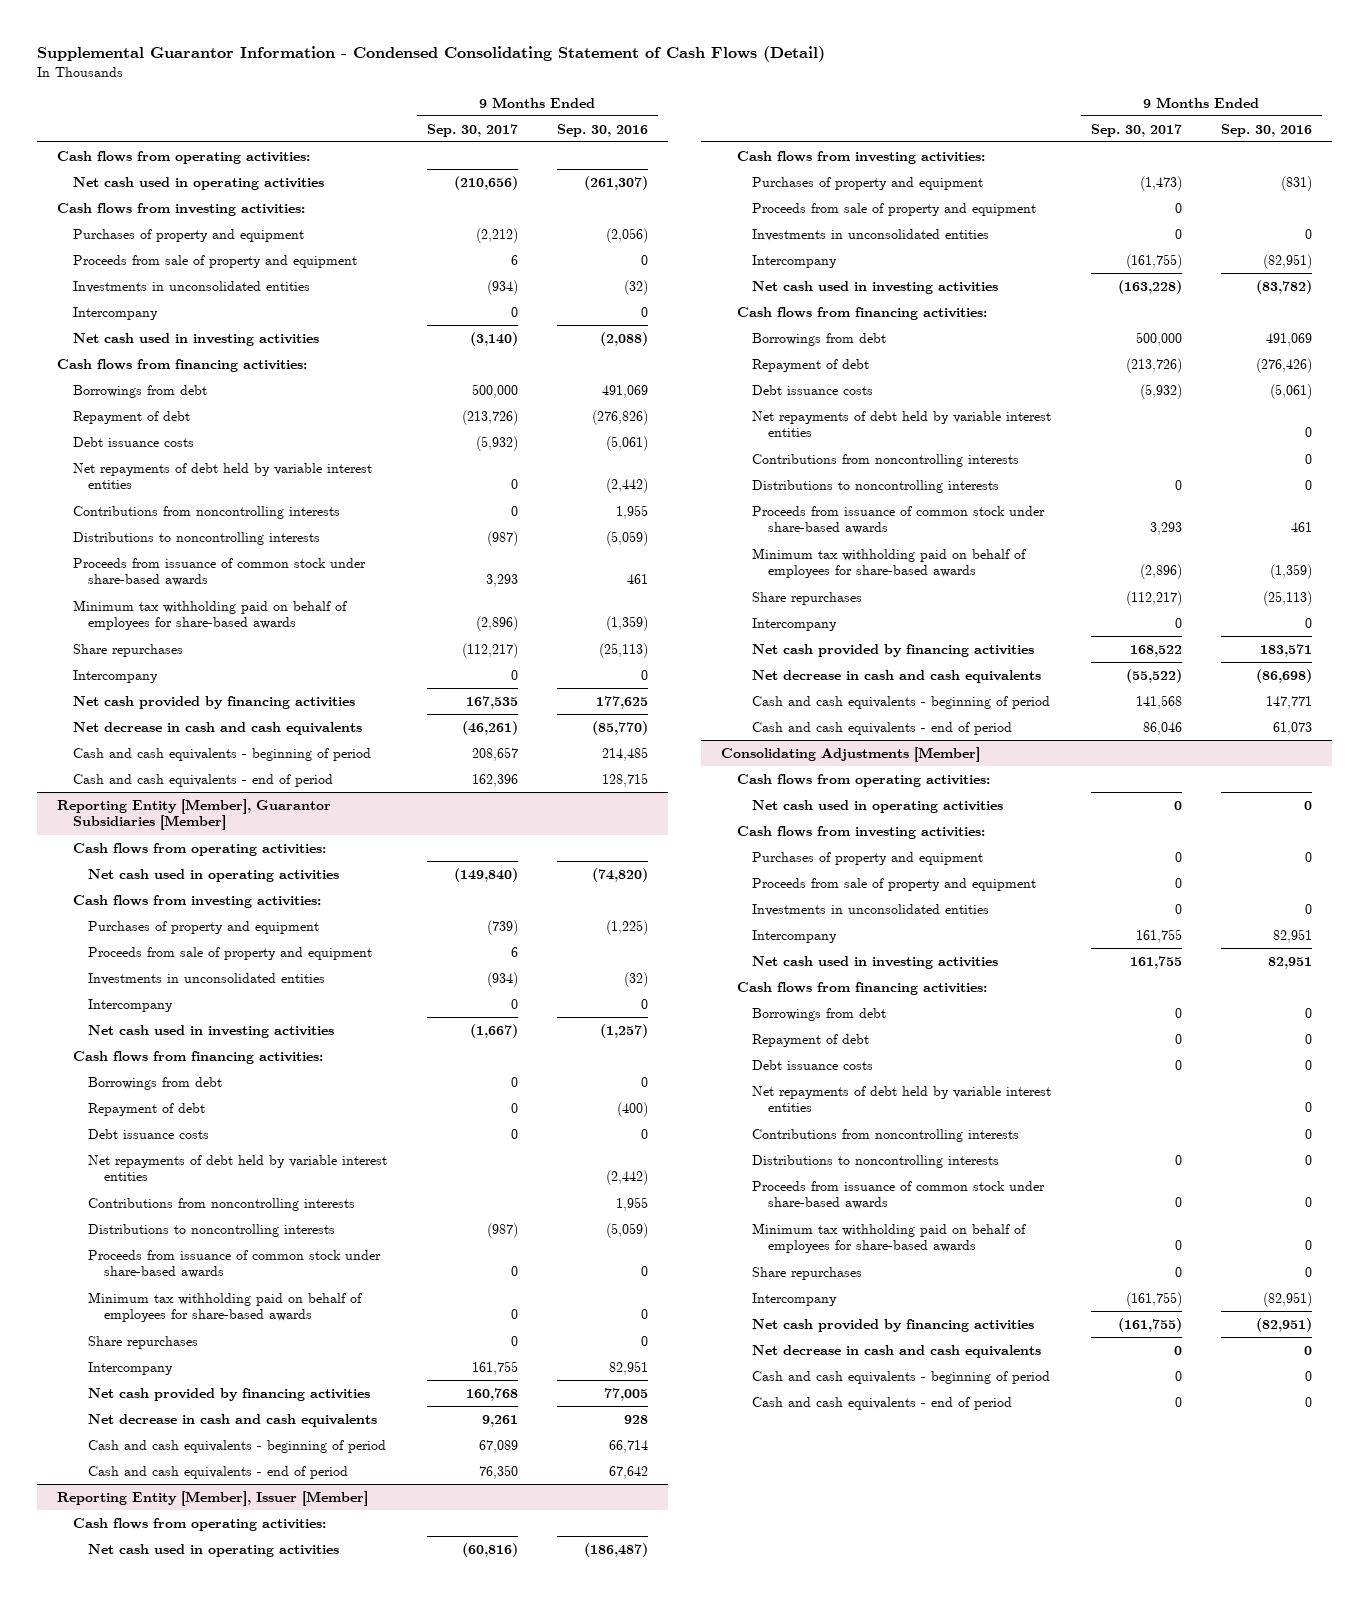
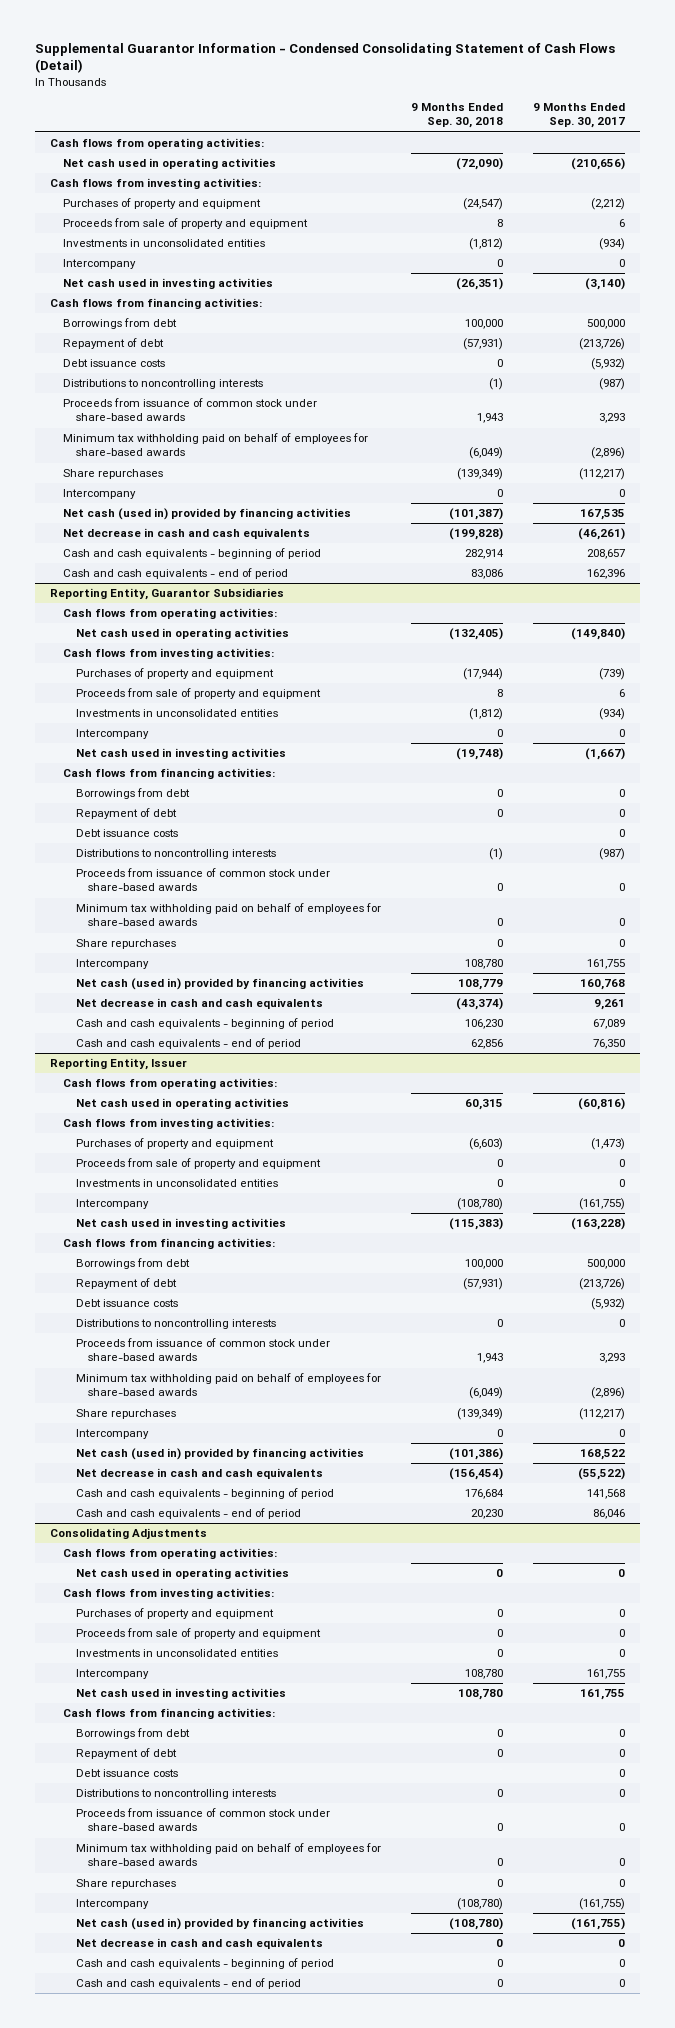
- | 9 Months Ended Sep. 30, 2017 | 9 Months Ended Sep. 30, 2016
+ | 9 Months Ended Sep. 30, 2018 | 9 Months Ended Sep. 30, 2017
- Net repayments of debt held by variable interest entities | 0 | (2,442)
- Contributions from noncontrolling interests | 0 | 1,955
- Net cash provided by financing activities | 167,535 | 177,625
+ Net cash (used in) provided by financing activities | (101,387) | 167,535
- Reporting Entity [Member], Guarantor Subsidiaries [Member]
+ Reporting Entity, Guarantor Subsidiaries
- Net repayments of debt held by variable interest entities | | (2,442)
- Contributions from noncontrolling interests | | 1,955
- Net cash provided by financing activities | 160,768 | 77,005
+ Net cash (used in) provided by financing activities | 108,779 | 160,768
- Reporting Entity [Member], Issuer [Member]
+ Reporting Entity, Issuer
- Net repayments of debt held by variable interest entities | | 0
- Contributions from noncontrolling interests | | 0
- Net cash provided by financing activities | 168,522 | 183,571
+ Net cash (used in) provided by financing activities | (101,386) | 168,522
- Consolidating Adjustments [Member]
+ Consolidating Adjustments
- Net repayments of debt held by variable interest entities | | 0
- Contributions from noncontrolling interests | | 0
- Net cash provided by financing activities | (161,755) | (82,951)
+ Net cash (used in) provided by financing activities | (108,780) | (161,755)

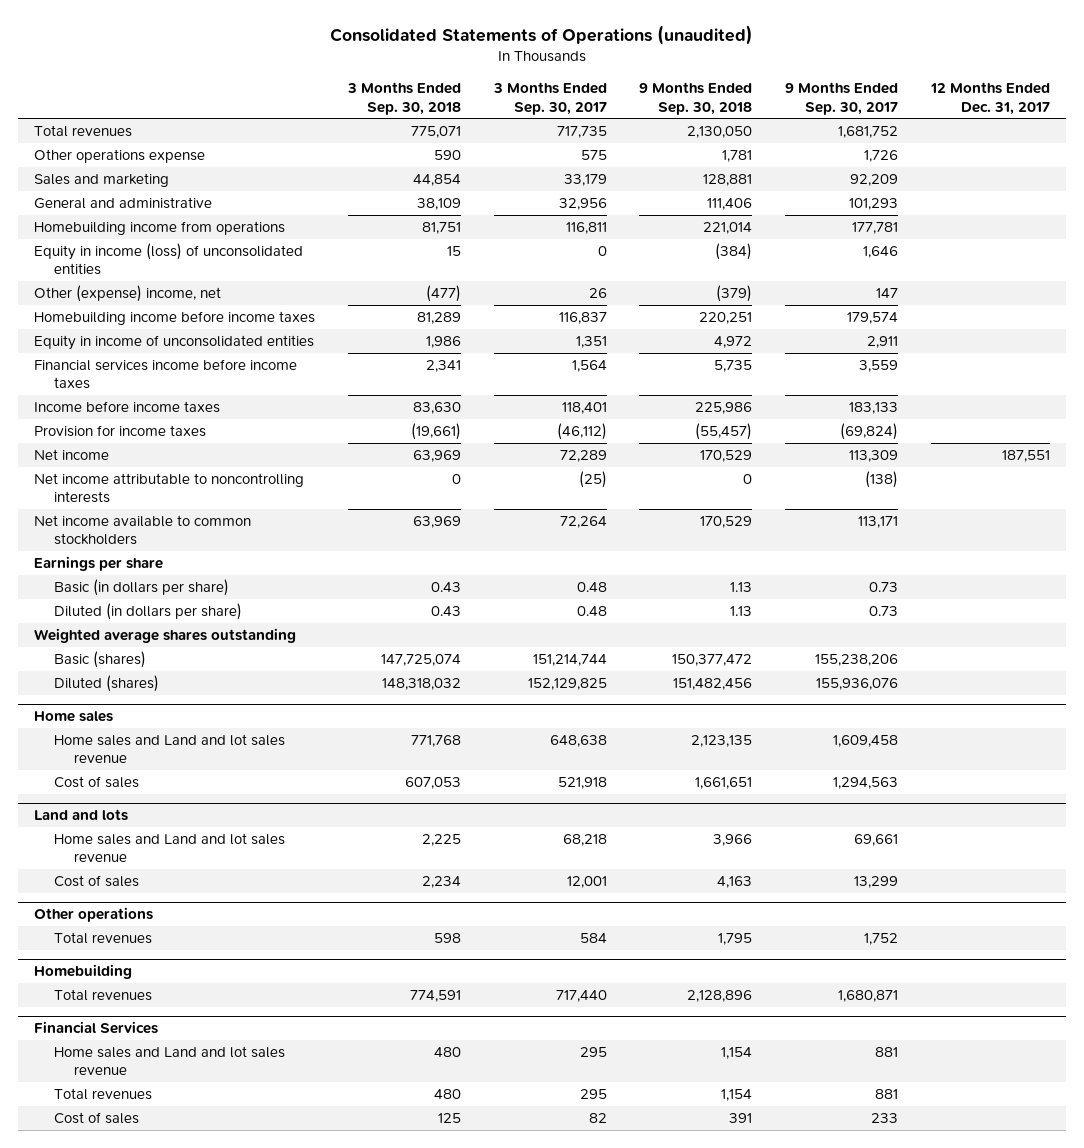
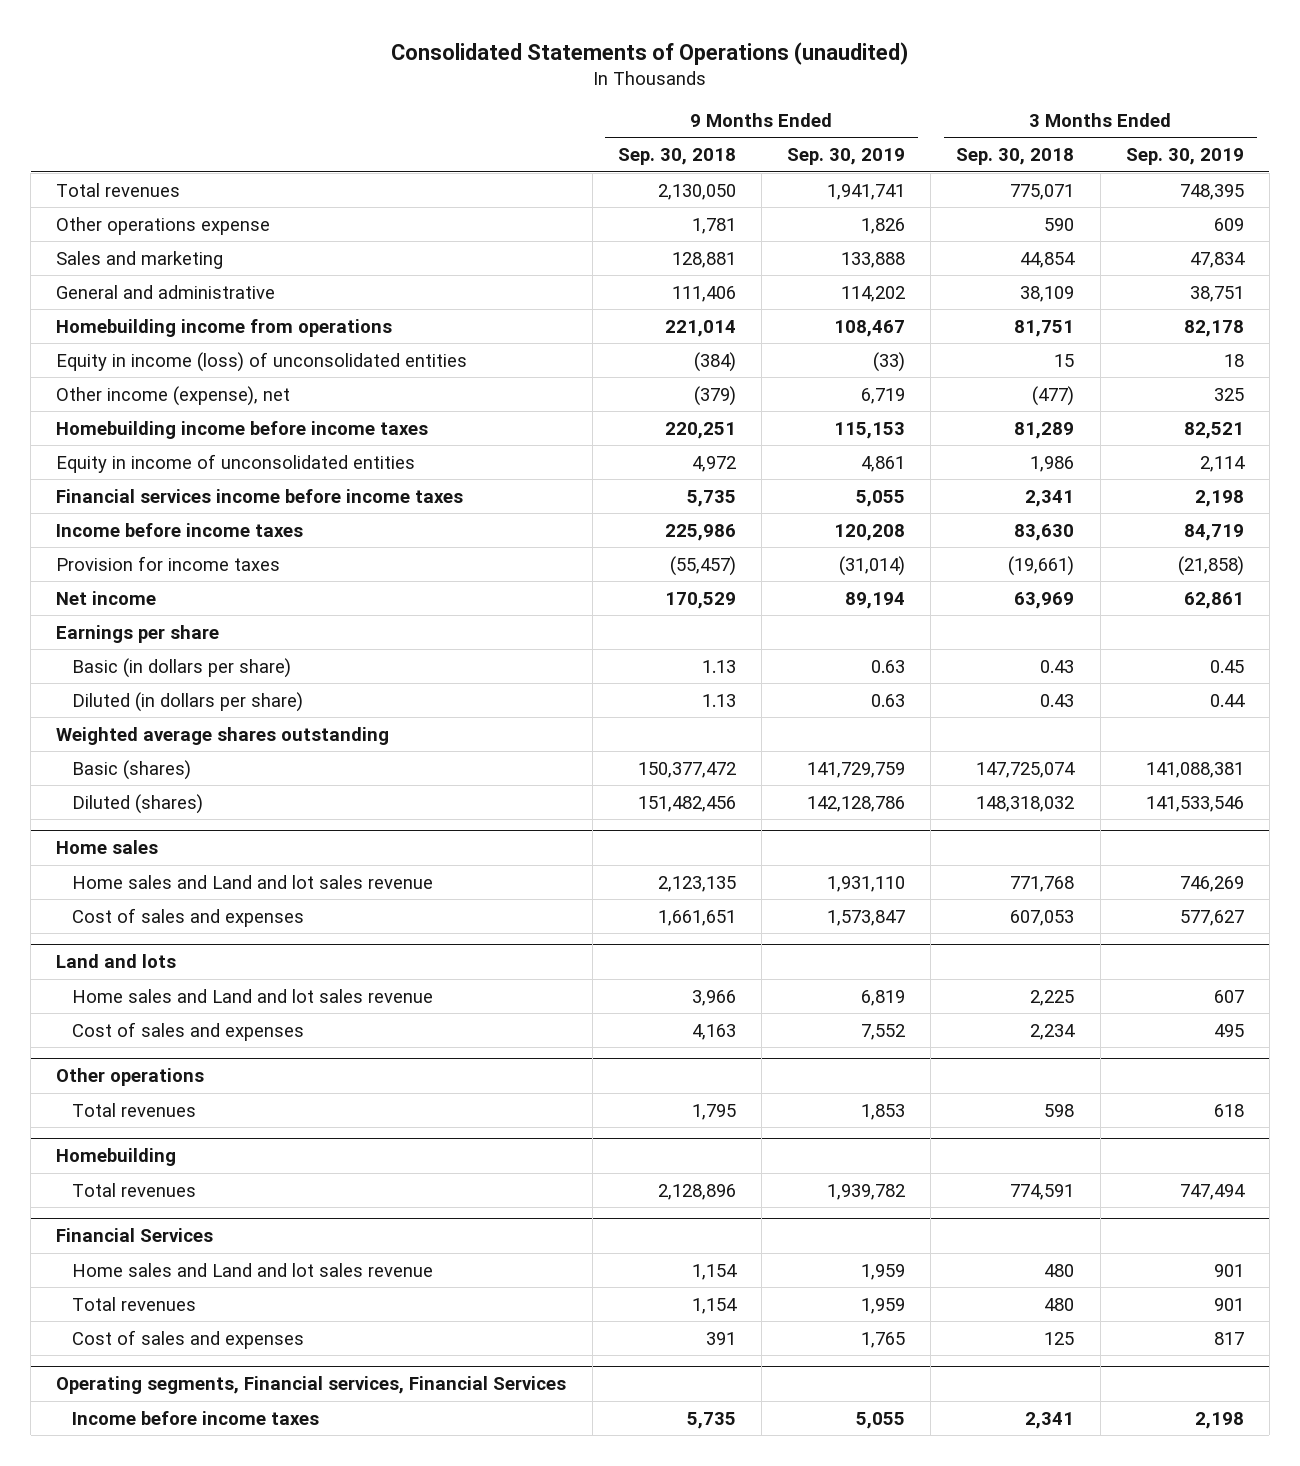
- | 3 Months Ended Sep. 30, 2018 | 3 Months Ended Sep. 30, 2017 | 9 Months Ended Sep. 30, 2018 | 9 Months Ended Sep. 30, 2017 | 12 Months Ended Dec. 31, 2017
+ | 9 Months Ended Sep. 30, 2018 | 9 Months Ended Sep. 30, 2019 | 3 Months Ended Sep. 30, 2018 | 3 Months Ended Sep. 30, 2019
- Other (expense) income, net | (477) | 26 | (379) | 147 |
+ Other income (expense), net | (379) | 6,719 | (477) | 325
- Net income attributable to noncontrolling interests | 0 | (25) | 0 | (138) |
- Net income available to common stockholders | 63,969 | 72,264 | 170,529 | 113,171 |
@ Home sales
- Cost of sales | 607,053 | 521,918 | 1,661,651 | 1,294,563 |
+ Cost of sales and expenses | 1,661,651 | 1,573,847 | 607,053 | 577,627
@ Land and lots
- Cost of sales | 2,234 | 12,001 | 4,163 | 13,299 |
+ Cost of sales and expenses | 4,163 | 7,552 | 2,234 | 495
@ Financial Services
- Cost of sales | 125 | 82 | 391 | 233 |
+ Cost of sales and expenses | 391 | 1,765 | 125 | 817
+ Operating segments, Financial services, Financial Services
+ Income before income taxes | 5,735 | 5,055 | 2,341 | 2,198

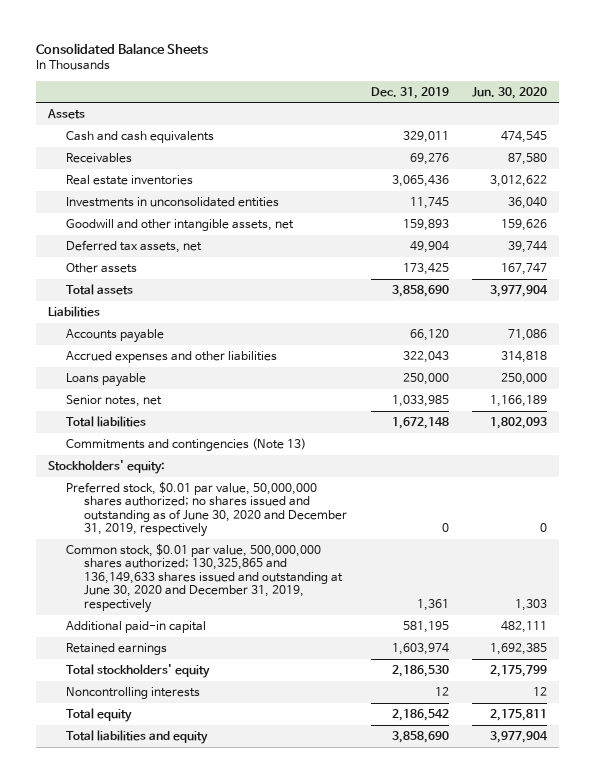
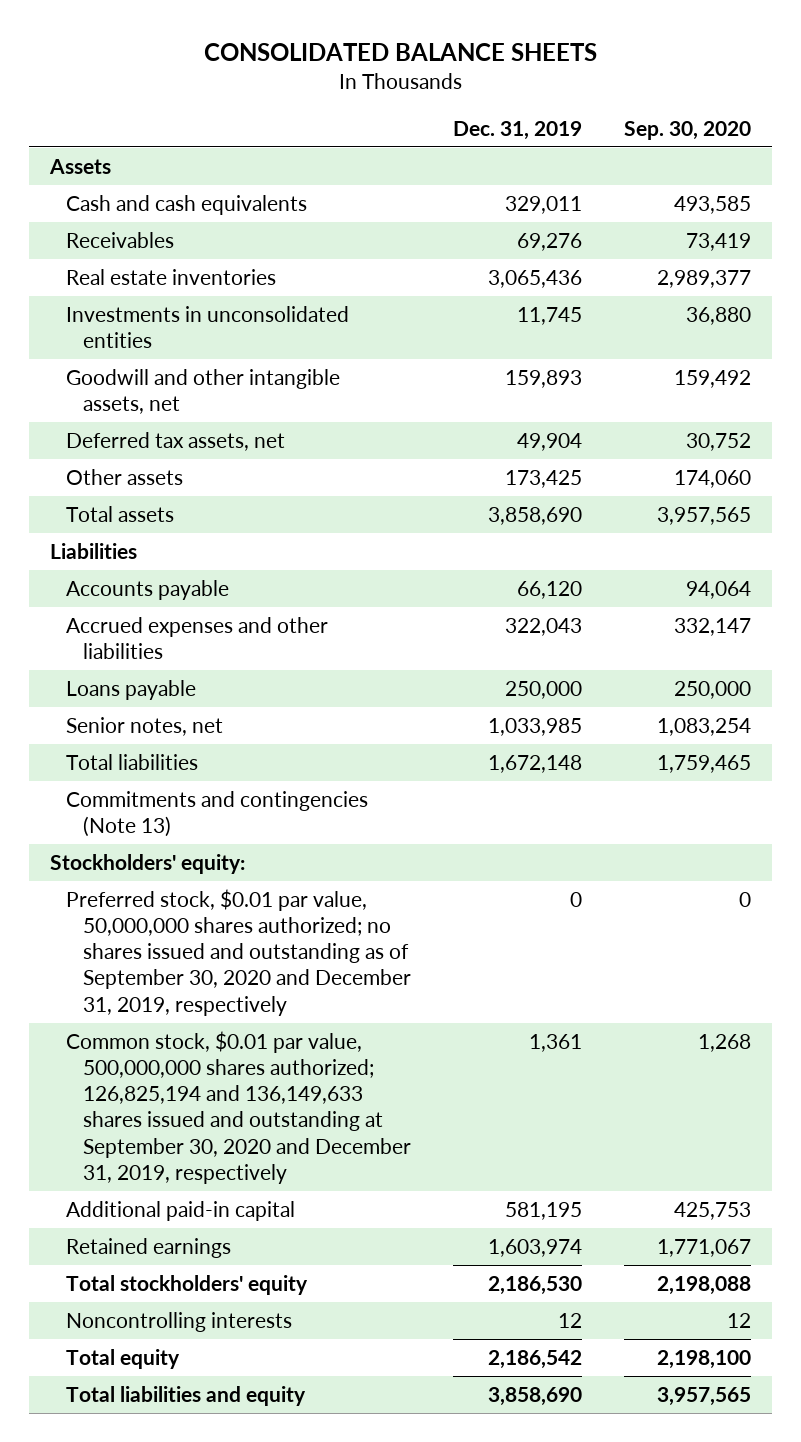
- Consolidated Balance Sheets
+ CONSOLIDATED BALANCE SHEETS
- | Dec. 31, 2019 | Jun. 30, 2020
+ | Dec. 31, 2019 | Sep. 30, 2020
- Preferred stock, $0.01 par value, 50,000,000 shares authorized; no shares issued and outstanding as of June 30, 2020 and December 31, 2019, respectively | 0 | 0
- Common stock, $0.01 par value, 500,000,000 shares authorized; 130,325,865 and 136,149,633 shares issued and outstanding at June 30, 2020 and December 31, 2019, respectively | 1,361 | 1,303
+ Preferred stock, $0.01 par value, 50,000,000 shares authorized; no shares issued and outstanding as of September 30, 2020 and December 31, 2019, respectively | 0 | 0
+ Common stock, $0.01 par value, 500,000,000 shares authorized; 126,825,194 and 136,149,633 shares issued and outstanding at September 30, 2020 and December 31, 2019, respectively | 1,361 | 1,268

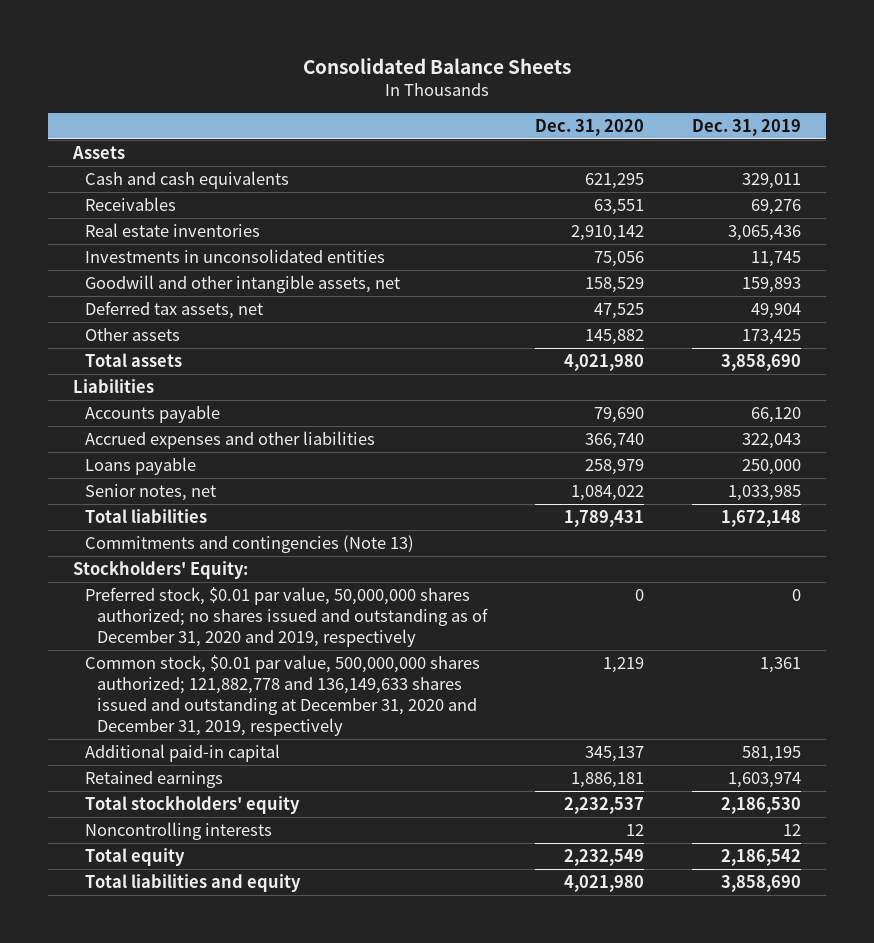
- CONSOLIDATED BALANCE SHEETS
+ Consolidated Balance Sheets
- | Dec. 31, 2019 | Sep. 30, 2020
+ | Dec. 31, 2020 | Dec. 31, 2019
- Stockholders' equity:
- Preferred stock, $0.01 par value, 50,000,000 shares authorized; no shares issued and outstanding as of September 30, 2020 and December 31, 2019, respectively | 0 | 0
- Common stock, $0.01 par value, 500,000,000 shares authorized; 126,825,194 and 136,149,633 shares issued and outstanding at September 30, 2020 and December 31, 2019, respectively | 1,361 | 1,268
+ Stockholders' Equity:
+ Preferred stock, $0.01 par value, 50,000,000 shares authorized; no shares issued and outstanding as of December 31, 2020 and 2019, respectively | 0 | 0
+ Common stock, $0.01 par value, 500,000,000 shares authorized; 121,882,778 and 136,149,633 shares issued and outstanding at December 31, 2020 and December 31, 2019, respectively | 1,219 | 1,361

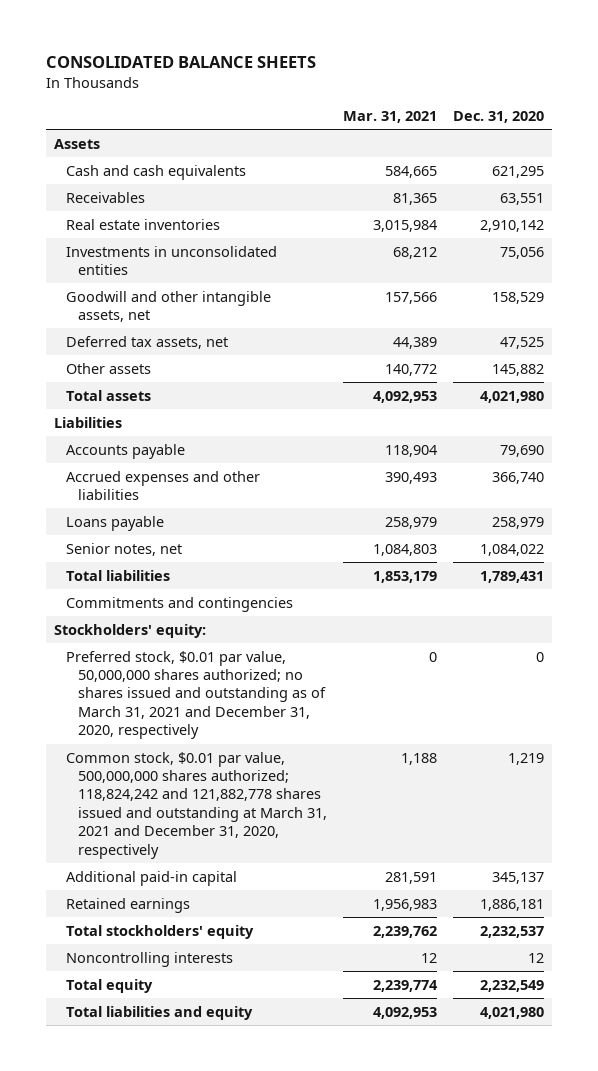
- Consolidated Balance Sheets
+ CONSOLIDATED BALANCE SHEETS
- | Dec. 31, 2020 | Dec. 31, 2019
+ | Mar. 31, 2021 | Dec. 31, 2020
- Commitments and contingencies (Note 13)
- Stockholders' Equity:
- Preferred stock, $0.01 par value, 50,000,000 shares authorized; no shares issued and outstanding as of December 31, 2020 and 2019, respectively | 0 | 0
- Common stock, $0.01 par value, 500,000,000 shares authorized; 121,882,778 and 136,149,633 shares issued and outstanding at December 31, 2020 and December 31, 2019, respectively | 1,219 | 1,361
+ Commitments and contingencies
+ Stockholders' equity:
+ Preferred stock, $0.01 par value, 50,000,000 shares authorized; no shares issued and outstanding as of March 31, 2021 and December 31, 2020, respectively | 0 | 0
+ Common stock, $0.01 par value, 500,000,000 shares authorized; 118,824,242 and 121,882,778 shares issued and outstanding at March 31, 2021 and December 31, 2020, respectively | 1,188 | 1,219

